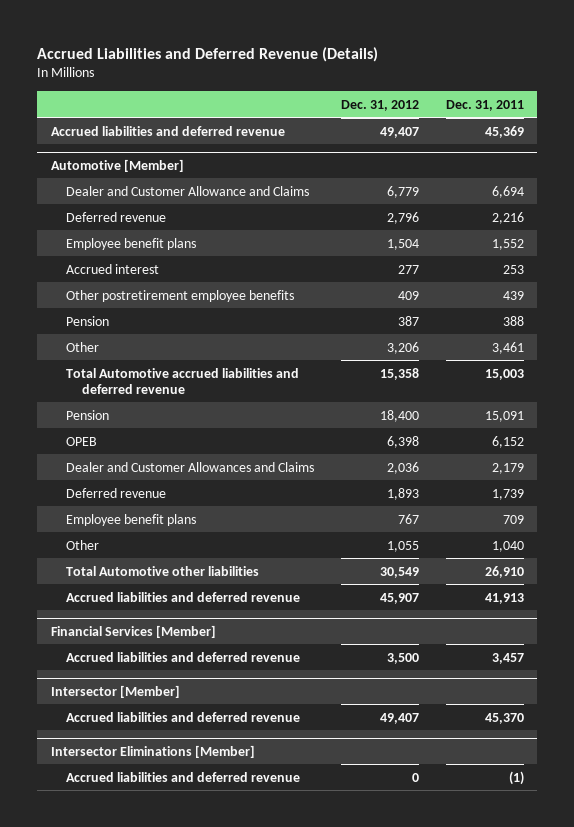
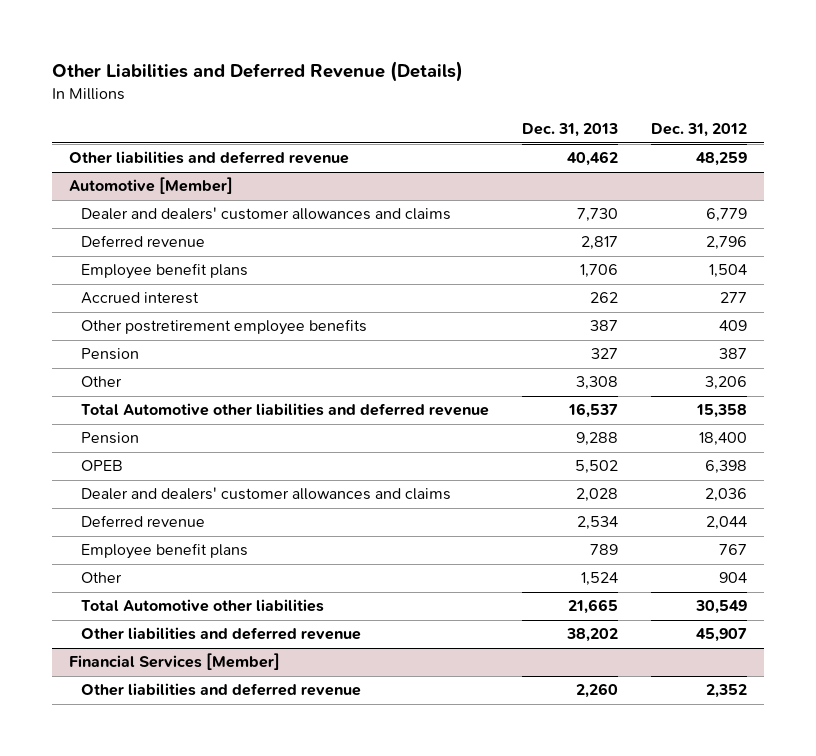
- Accrued Liabilities and Deferred Revenue (Details)
+ Other Liabilities and Deferred Revenue (Details)
- | Dec. 31, 2012 | Dec. 31, 2011
+ | Dec. 31, 2013 | Dec. 31, 2012
- Accrued liabilities and deferred revenue | 49,407 | 45,369
+ Other liabilities and deferred revenue | 40,462 | 48,259
@ Automotive [Member]
- Dealer and Customer Allowance and Claims | 6,779 | 6,694
+ Dealer and dealers' customer allowances and claims | 7,730 | 6,779
- Total Automotive accrued liabilities and deferred revenue | 15,358 | 15,003
+ Total Automotive other liabilities and deferred revenue | 16,537 | 15,358
- Dealer and Customer Allowances and Claims | 2,036 | 2,179
- Deferred revenue | 1,893 | 1,739
+ Dealer and dealers' customer allowances and claims | 2,028 | 2,036
+ Deferred revenue | 2,534 | 2,044
- Other | 1,055 | 1,040
+ Other | 1,524 | 904
- Accrued liabilities and deferred revenue | 45,907 | 41,913
+ Other liabilities and deferred revenue | 38,202 | 45,907
@ Financial Services [Member]
- Accrued liabilities and deferred revenue | 3,500 | 3,457
- Intersector [Member]
- Accrued liabilities and deferred revenue | 49,407 | 45,370
- Intersector Eliminations [Member]
- Accrued liabilities and deferred revenue | 0 | (1)
@ Financial Services [Member]
+ Other liabilities and deferred revenue | 2,260 | 2,352

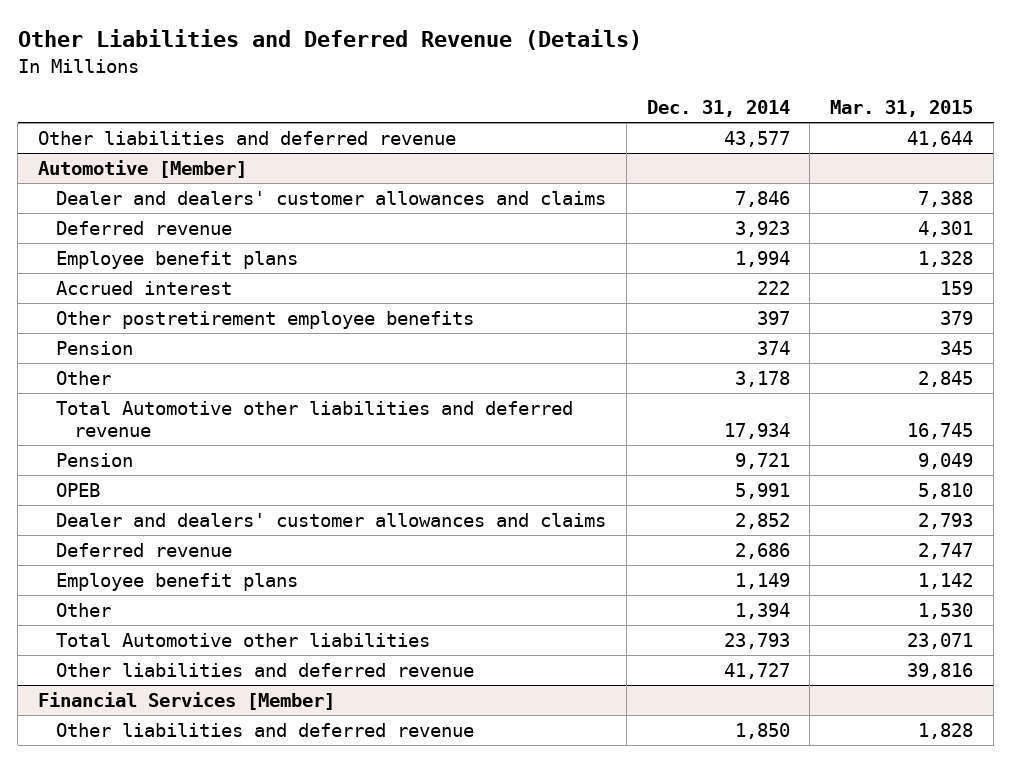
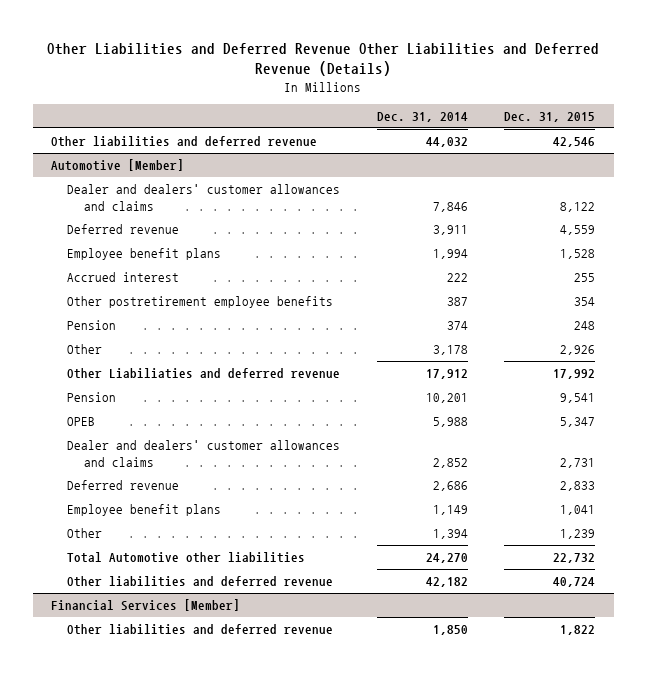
- Other Liabilities and Deferred Revenue (Details)
+ Other Liabilities and Deferred Revenue Other Liabilities and Deferred Revenue (Details)
- | Dec. 31, 2014 | Mar. 31, 2015
+ | Dec. 31, 2014 | Dec. 31, 2015
- Other liabilities and deferred revenue | 43,577 | 41,644
+ Other liabilities and deferred revenue | 44,032 | 42,546
@ Automotive [Member]
- Deferred revenue | 3,923 | 4,301
+ Deferred revenue | 3,911 | 4,559
- Other postretirement employee benefits | 397 | 379
+ Other postretirement employee benefits | 387 | 354
- Total Automotive other liabilities and deferred revenue | 17,934 | 16,745
- Pension | 9,721 | 9,049
- OPEB | 5,991 | 5,810
+ Other Liabiliaties and deferred revenue | 17,912 | 17,992
+ Pension | 10,201 | 9,541
+ OPEB | 5,988 | 5,347
- Total Automotive other liabilities | 23,793 | 23,071
- Other liabilities and deferred revenue | 41,727 | 39,816
+ Total Automotive other liabilities | 24,270 | 22,732
+ Other liabilities and deferred revenue | 42,182 | 40,724

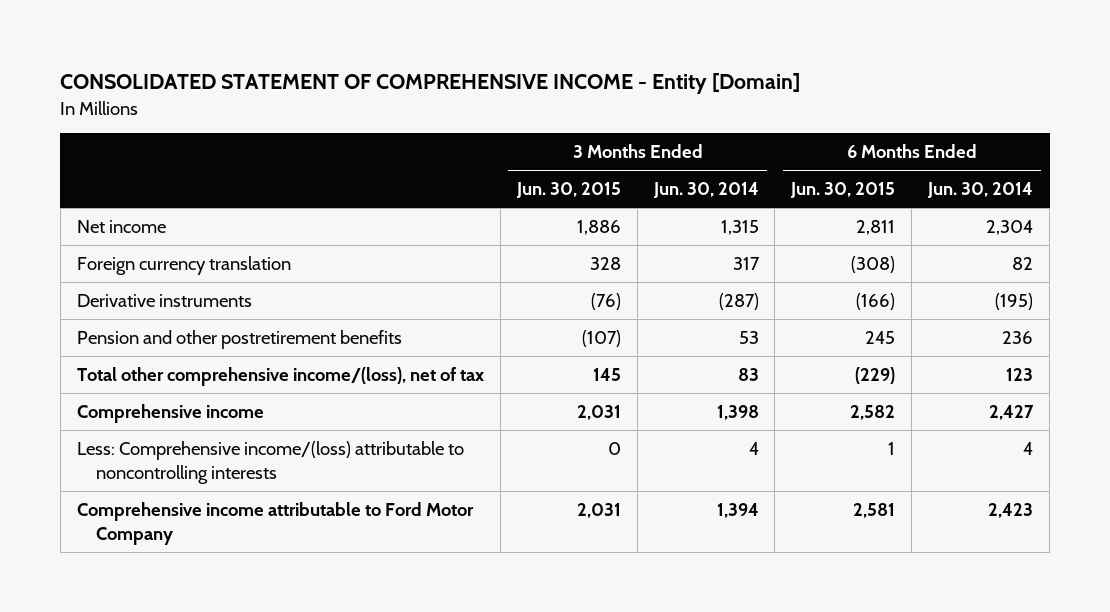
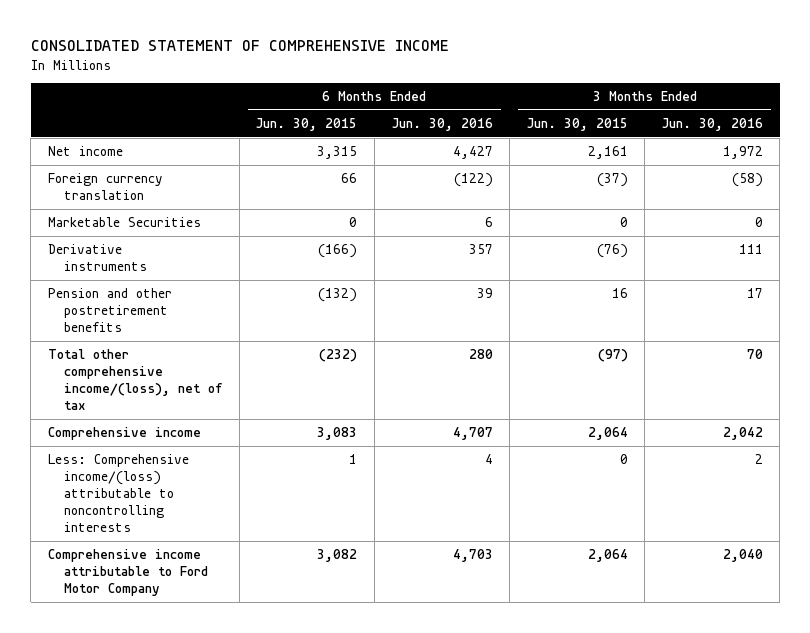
- CONSOLIDATED STATEMENT OF COMPREHENSIVE INCOME - Entity [Domain]
+ CONSOLIDATED STATEMENT OF COMPREHENSIVE INCOME
- | 3 Months Ended Jun. 30, 2015 | 3 Months Ended Jun. 30, 2014 | 6 Months Ended Jun. 30, 2015 | 6 Months Ended Jun. 30, 2014
+ | 6 Months Ended Jun. 30, 2015 | 6 Months Ended Jun. 30, 2016 | 3 Months Ended Jun. 30, 2015 | 3 Months Ended Jun. 30, 2016
- Net income | 1,886 | 1,315 | 2,811 | 2,304
- Foreign currency translation | 328 | 317 | (308) | 82
+ Net income | 3,315 | 4,427 | 2,161 | 1,972
+ Foreign currency translation | 66 | (122) | (37) | (58)
+ Marketable Securities | 0 | 6 | 0 | 0
- Pension and other postretirement benefits | (107) | 53 | 245 | 236
- Total other comprehensive income/(loss), net of tax | 145 | 83 | (229) | 123
- Comprehensive income | 2,031 | 1,398 | 2,582 | 2,427
+ Pension and other postretirement benefits | (132) | 39 | 16 | 17
+ Total other comprehensive income/(loss), net of tax | (232) | 280 | (97) | 70
+ Comprehensive income | 3,083 | 4,707 | 2,064 | 2,042
- Comprehensive income attributable to Ford Motor Company | 2,031 | 1,394 | 2,581 | 2,423
+ Comprehensive income attributable to Ford Motor Company | 3,082 | 4,703 | 2,064 | 2,040

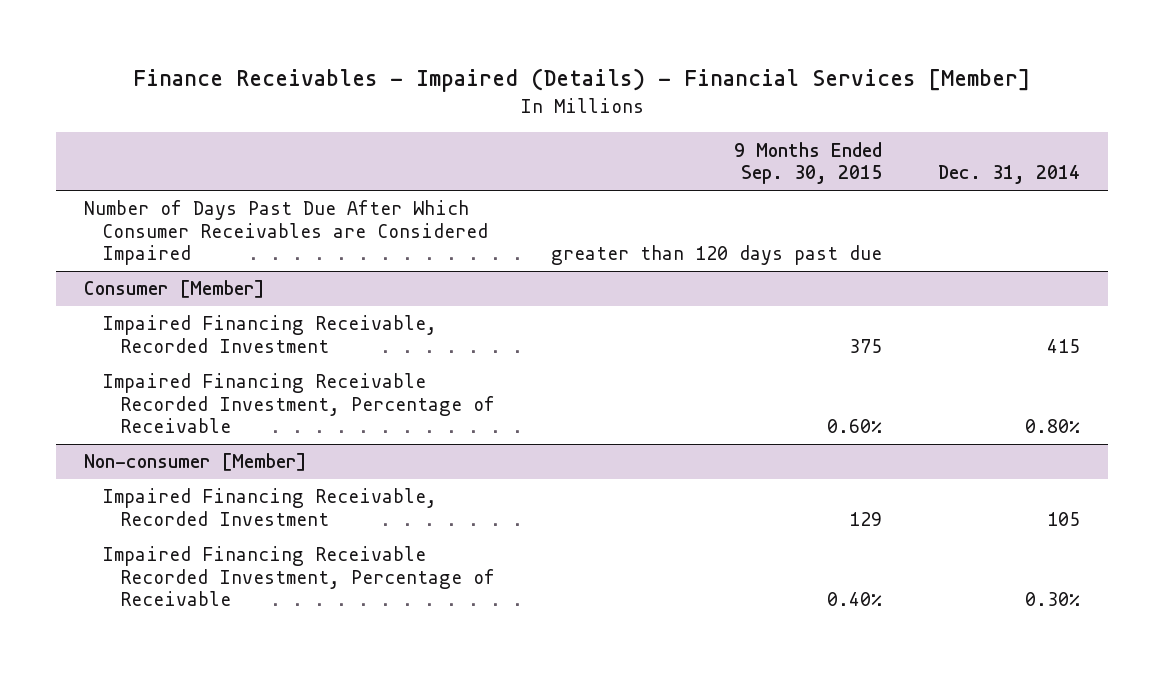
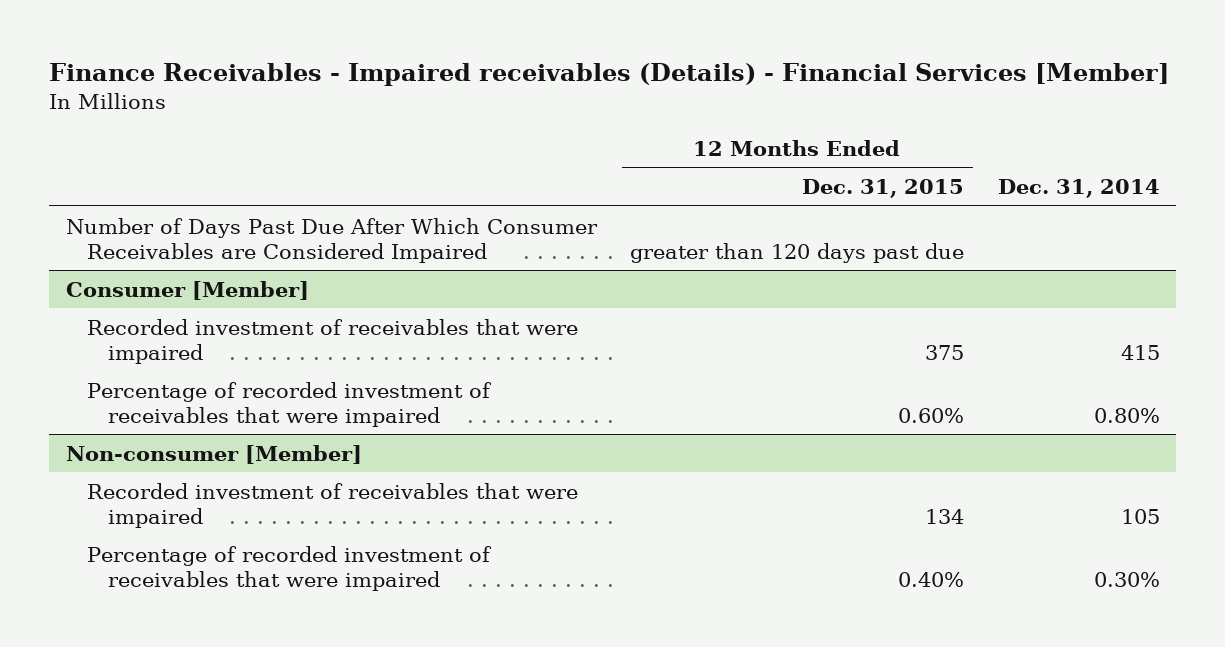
- Finance Receivables - Impaired (Details) - Financial Services [Member]
+ Finance Receivables - Impaired receivables (Details) - Financial Services [Member]
- | 9 Months Ended Sep. 30, 2015 | Dec. 31, 2014
+ | 12 Months Ended Dec. 31, 2015 | Dec. 31, 2014
@ Consumer [Member]
- Impaired Financing Receivable, Recorded Investment | 375 | 415
- Impaired Financing Receivable Recorded Investment, Percentage of Receivable | 0.60% | 0.80%
+ Recorded investment of receivables that were impaired | 375 | 415
+ Percentage of recorded investment of receivables that were impaired | 0.60% | 0.80%
@ Non-consumer [Member]
- Impaired Financing Receivable, Recorded Investment | 129 | 105
- Impaired Financing Receivable Recorded Investment, Percentage of Receivable | 0.40% | 0.30%
+ Recorded investment of receivables that were impaired | 134 | 105
+ Percentage of recorded investment of receivables that were impaired | 0.40% | 0.30%

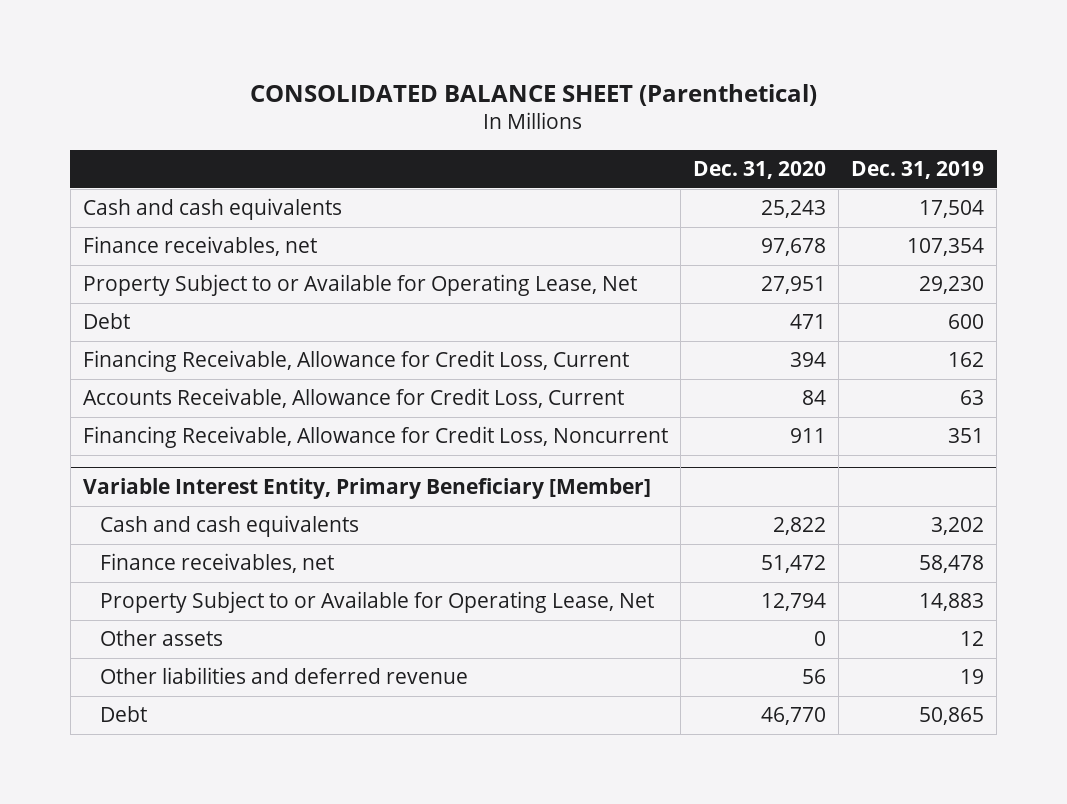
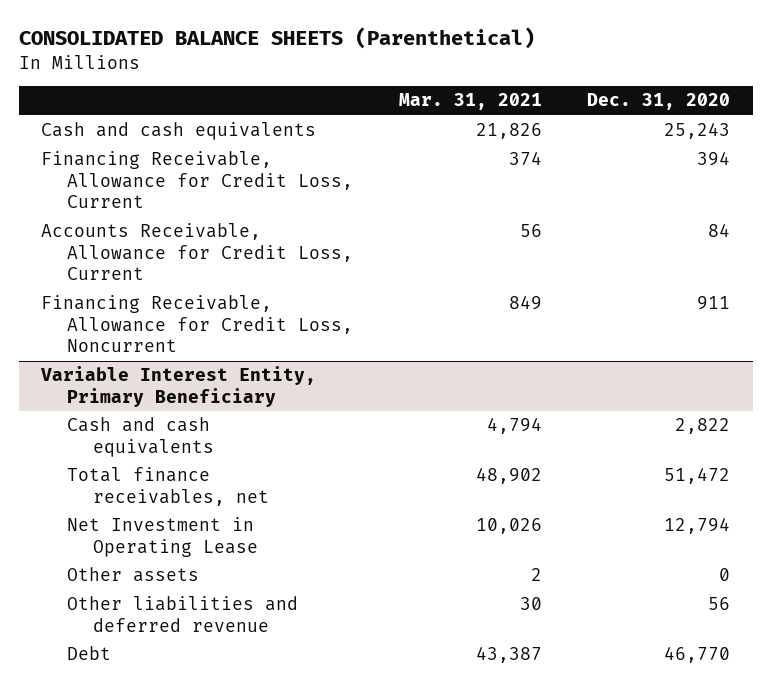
- CONSOLIDATED BALANCE SHEET (Parenthetical)
+ CONSOLIDATED BALANCE SHEETS (Parenthetical)
- | Dec. 31, 2020 | Dec. 31, 2019
+ | Mar. 31, 2021 | Dec. 31, 2020
- Finance receivables, net | 97,678 | 107,354
- Property Subject to or Available for Operating Lease, Net | 27,951 | 29,230
- Debt | 471 | 600
- Variable Interest Entity, Primary Beneficiary [Member]
+ Variable Interest Entity, Primary Beneficiary
- Finance receivables, net | 51,472 | 58,478
- Property Subject to or Available for Operating Lease, Net | 12,794 | 14,883
+ Total finance receivables, net | 48,902 | 51,472
+ Net Investment in Operating Lease | 10,026 | 12,794

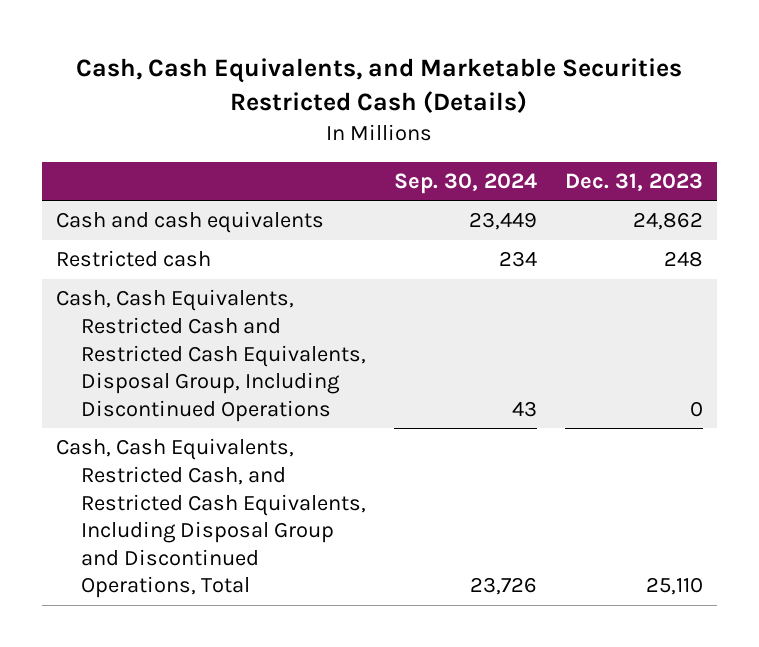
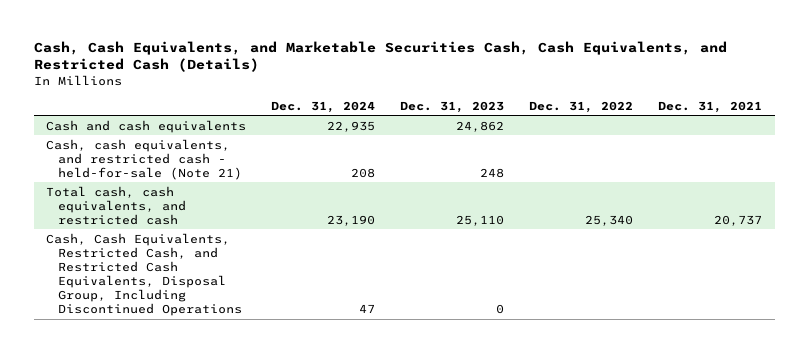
- Cash, Cash Equivalents, and Marketable Securities Restricted Cash (Details)
+ Cash, Cash Equivalents, and Marketable Securities Cash, Cash Equivalents, and Restricted Cash (Details)
- | Sep. 30, 2024 | Dec. 31, 2023
+ | Dec. 31, 2024 | Dec. 31, 2023 | Dec. 31, 2022 | Dec. 31, 2021
- Restricted cash | 234 | 248
- Cash, Cash Equivalents, Restricted Cash and Restricted Cash Equivalents, Disposal Group, Including Discontinued Operations | 43 | 0
- Cash, Cash Equivalents, Restricted Cash, and Restricted Cash Equivalents, Including Disposal Group and Discontinued Operations, Total | 23,726 | 25,110
+ Cash, cash equivalents, and restricted cash - held-for-sale (Note 21) | 208 | 248 | |
+ Total cash, cash equivalents, and restricted cash | 23,190 | 25,110 | 25,340 | 20,737
+ Cash, Cash Equivalents, Restricted Cash, and Restricted Cash Equivalents, Disposal Group, Including Discontinued Operations | 47 | 0 | |

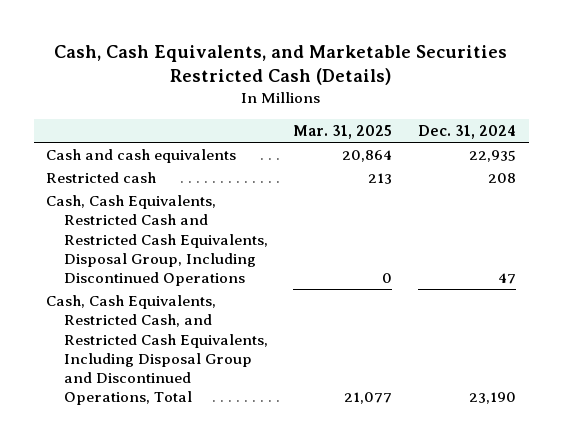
- Cash, Cash Equivalents, and Marketable Securities Cash, Cash Equivalents, and Restricted Cash (Details)
+ Cash, Cash Equivalents, and Marketable Securities Restricted Cash (Details)
- | Dec. 31, 2024 | Dec. 31, 2023 | Dec. 31, 2022 | Dec. 31, 2021
+ | Mar. 31, 2025 | Dec. 31, 2024
- Cash, cash equivalents, and restricted cash - held-for-sale (Note 21) | 208 | 248 | |
- Total cash, cash equivalents, and restricted cash | 23,190 | 25,110 | 25,340 | 20,737
- Cash, Cash Equivalents, Restricted Cash, and Restricted Cash Equivalents, Disposal Group, Including Discontinued Operations | 47 | 0 | |
+ Restricted cash | 213 | 208
+ Cash, Cash Equivalents, Restricted Cash and Restricted Cash Equivalents, Disposal Group, Including Discontinued Operations | 0 | 47
+ Cash, Cash Equivalents, Restricted Cash, and Restricted Cash Equivalents, Including Disposal Group and Discontinued Operations, Total | 21,077 | 23,190

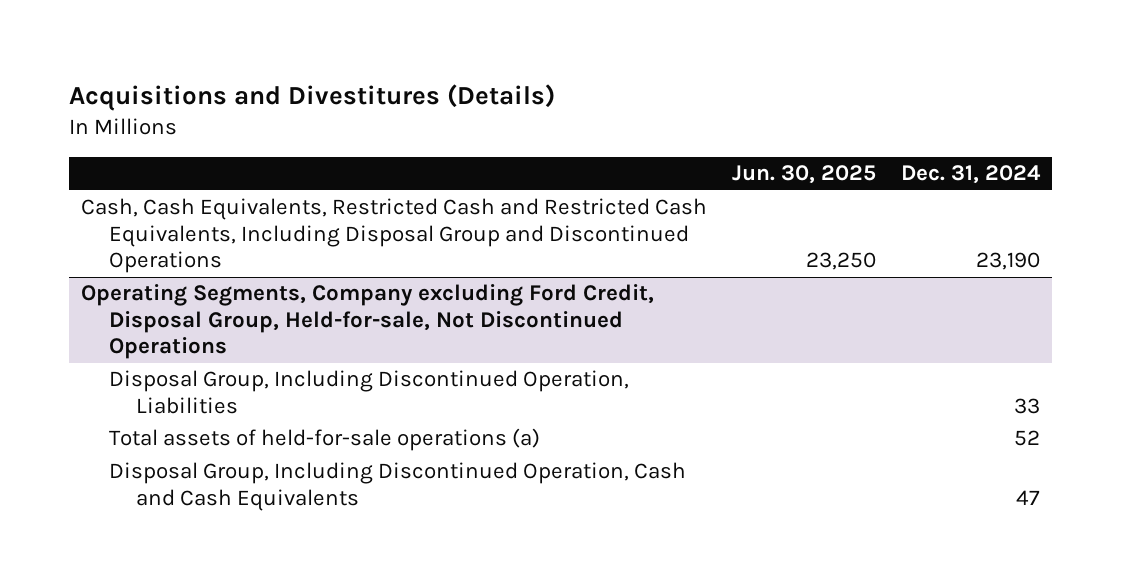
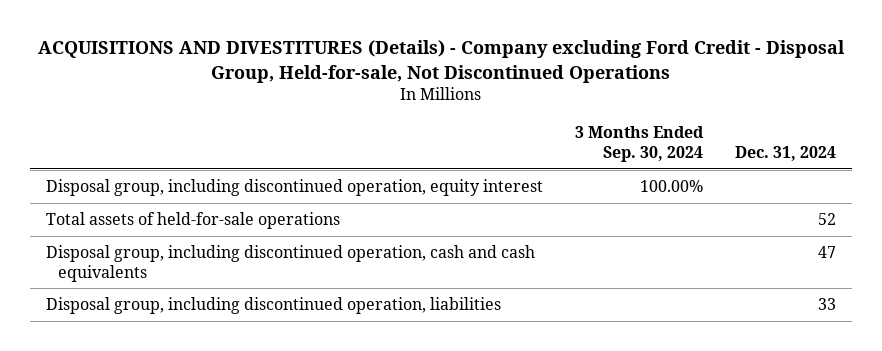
- Acquisitions and Divestitures (Details)
+ ACQUISITIONS AND DIVESTITURES (Details) - Company excluding Ford Credit - Disposal Group, Held-for-sale, Not Discontinued Operations
- | Jun. 30, 2025 | Dec. 31, 2024
+ | 3 Months Ended Sep. 30, 2024 | Dec. 31, 2024
- Cash, Cash Equivalents, Restricted Cash and Restricted Cash Equivalents, Including Disposal Group and Discontinued Operations | 23,250 | 23,190
- Operating Segments, Company excluding Ford Credit, Disposal Group, Held-for-sale, Not Discontinued Operations
- Disposal Group, Including Discontinued Operation, Liabilities | | 33
- Total assets of held-for-sale operations (a) | | 52
- Disposal Group, Including Discontinued Operation, Cash and Cash Equivalents | | 47
+ Disposal group, including discontinued operation, equity interest | 100.00% |
+ Total assets of held-for-sale operations | | 52
+ Disposal group, including discontinued operation, cash and cash equivalents | | 47
+ Disposal group, including discontinued operation, liabilities | | 33

